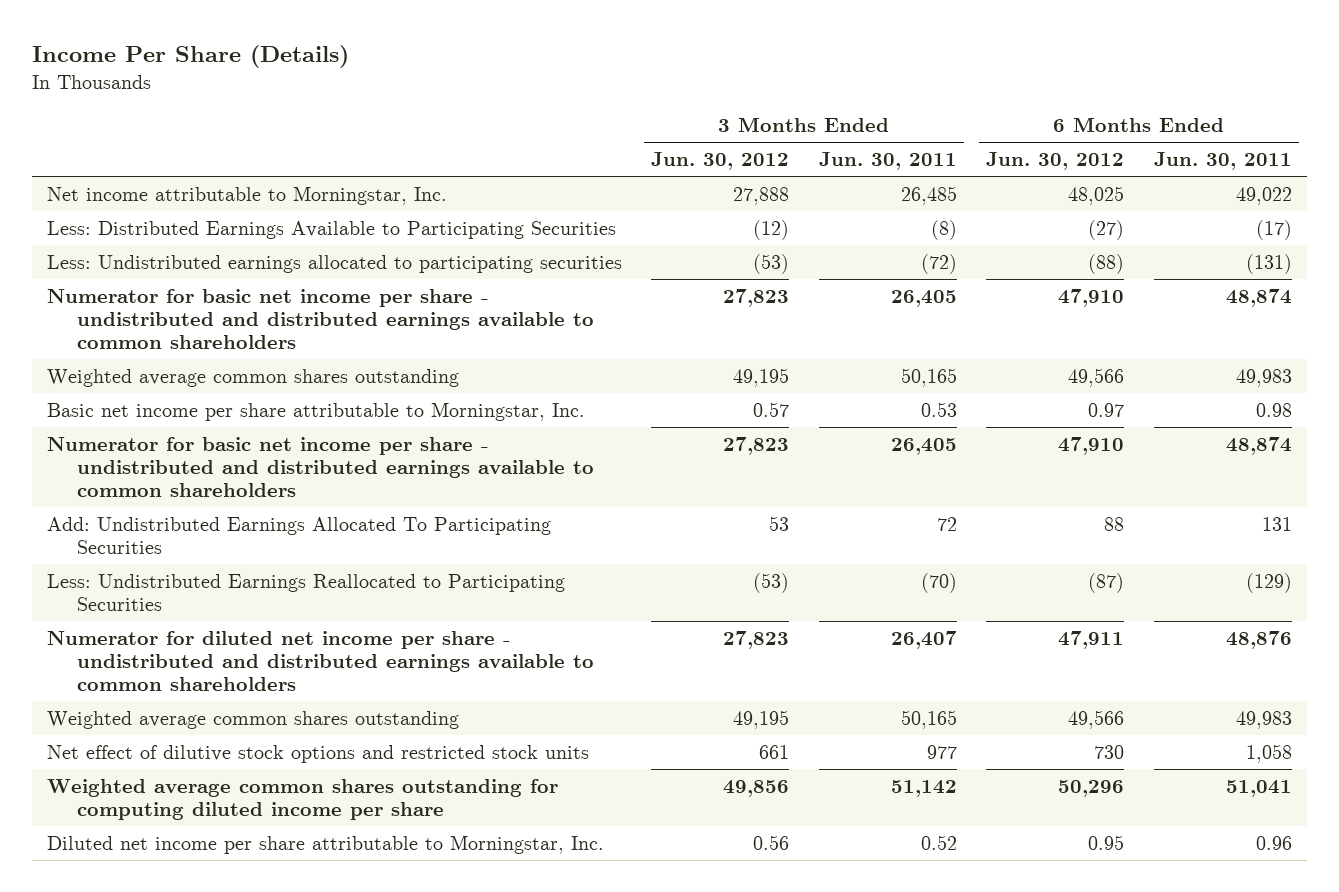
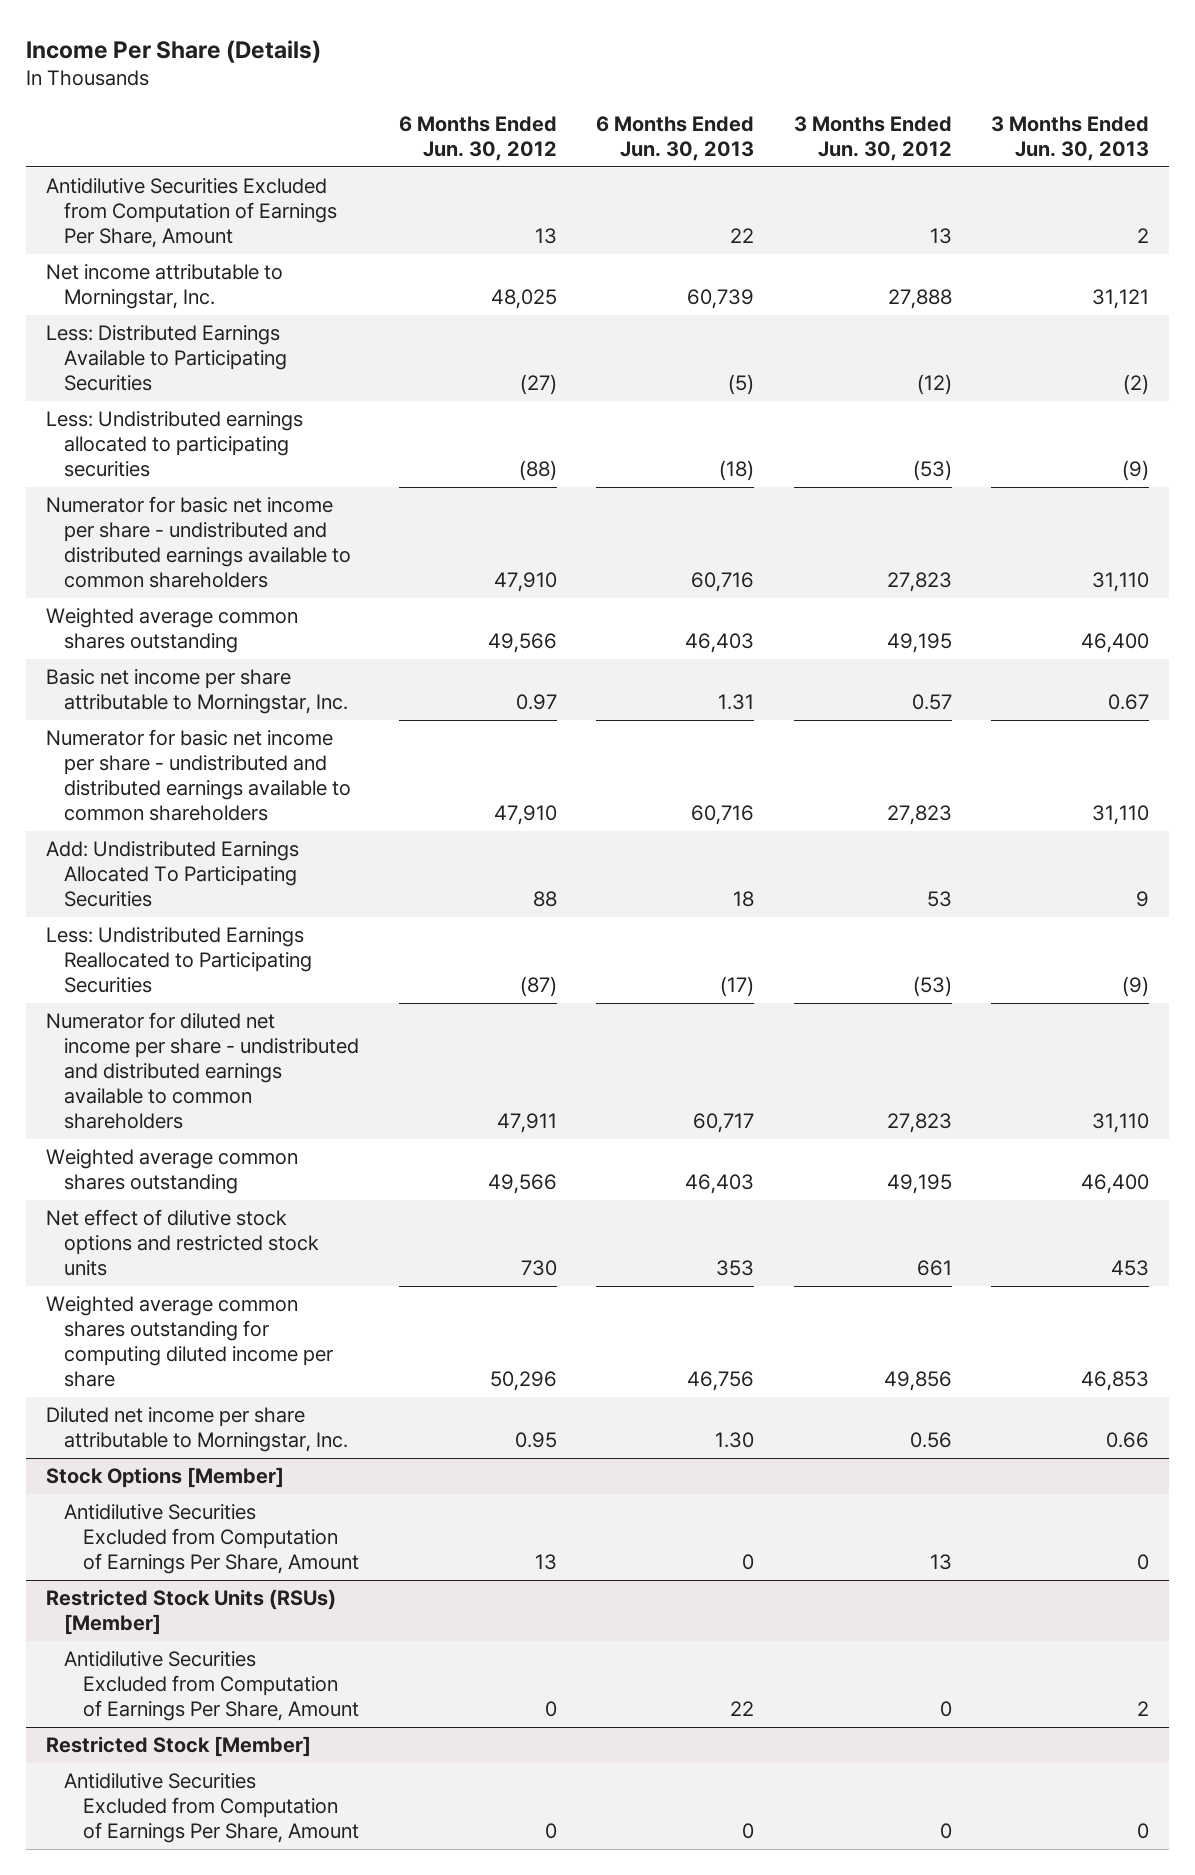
- | 3 Months Ended Jun. 30, 2012 | 3 Months Ended Jun. 30, 2011 | 6 Months Ended Jun. 30, 2012 | 6 Months Ended Jun. 30, 2011
+ | 6 Months Ended Jun. 30, 2012 | 6 Months Ended Jun. 30, 2013 | 3 Months Ended Jun. 30, 2012 | 3 Months Ended Jun. 30, 2013
+ Antidilutive Securities Excluded from Computation of Earnings Per Share, Amount | 13 | 22 | 13 | 2
+ Stock Options [Member]
+ Antidilutive Securities Excluded from Computation of Earnings Per Share, Amount | 13 | 0 | 13 | 0
+ Restricted Stock Units (RSUs) [Member]
+ Antidilutive Securities Excluded from Computation of Earnings Per Share, Amount | 0 | 22 | 0 | 2
+ Restricted Stock [Member]
+ Antidilutive Securities Excluded from Computation of Earnings Per Share, Amount | 0 | 0 | 0 | 0

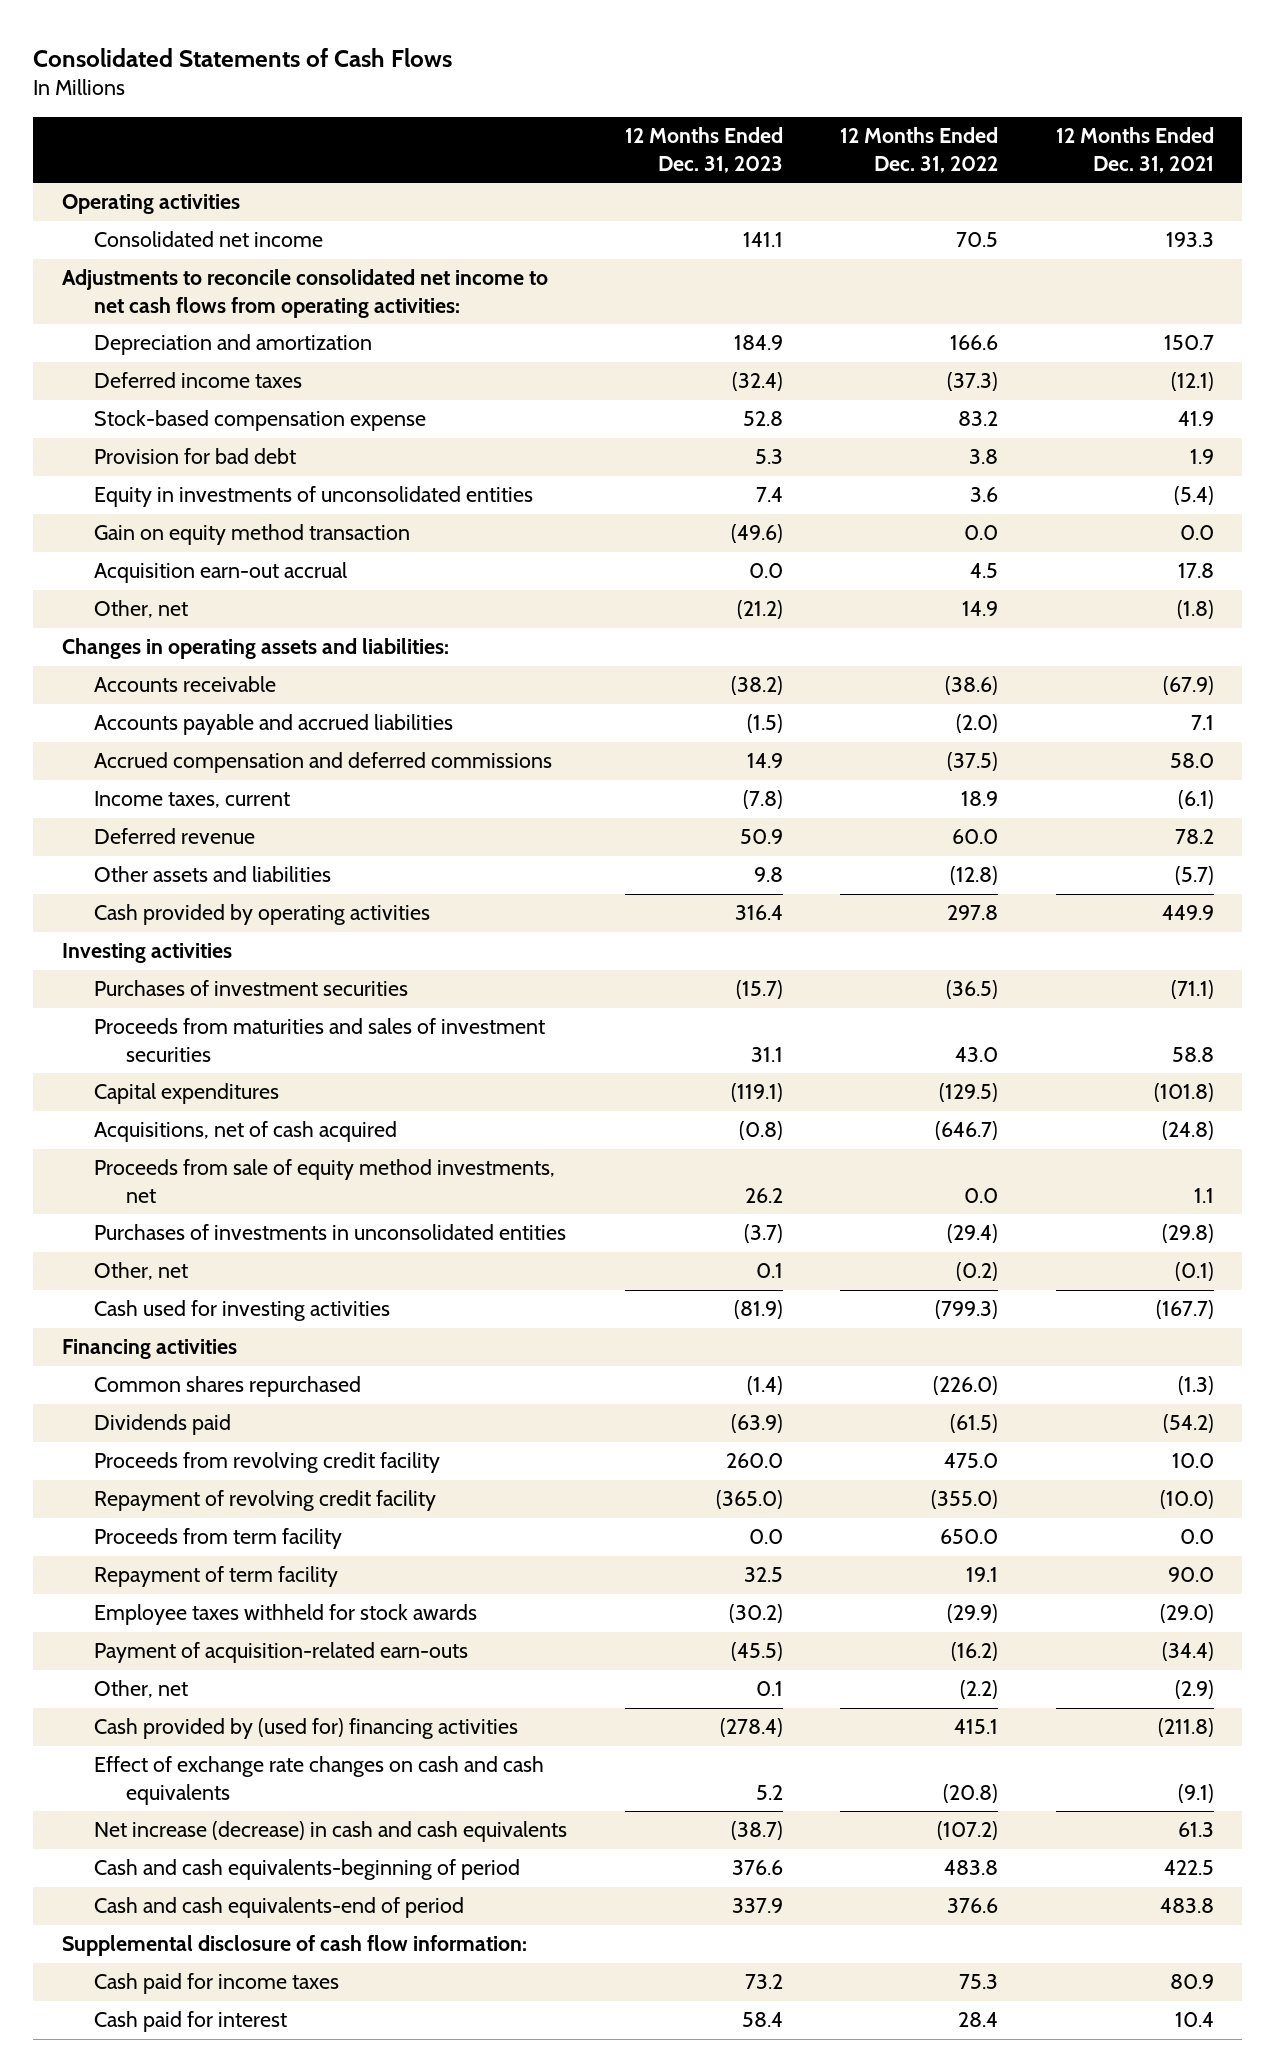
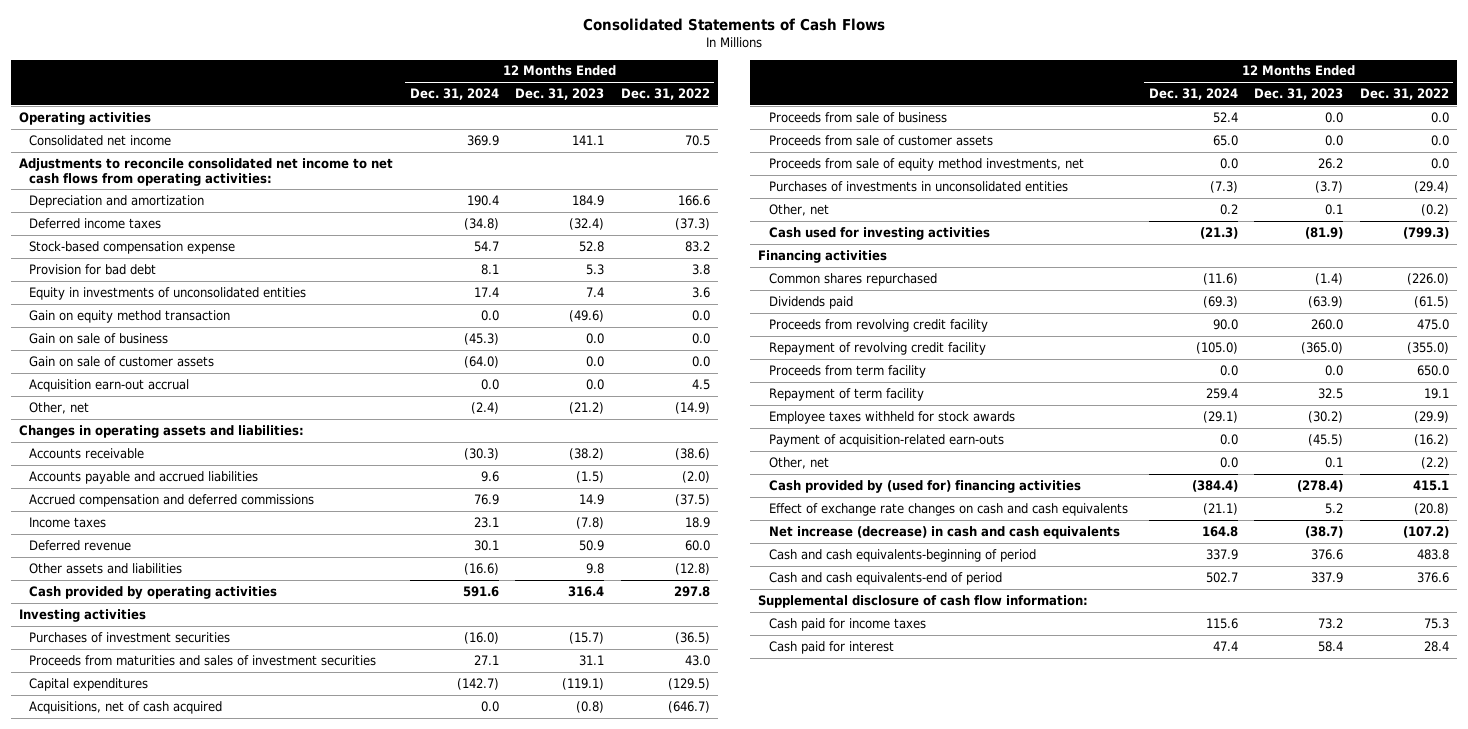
- | 12 Months Ended Dec. 31, 2023 | 12 Months Ended Dec. 31, 2022 | 12 Months Ended Dec. 31, 2021
+ | 12 Months Ended Dec. 31, 2024 | 12 Months Ended Dec. 31, 2023 | 12 Months Ended Dec. 31, 2022
+ Gain on sale of business | (45.3) | 0.0 | 0.0
+ Gain on sale of customer assets | (64.0) | 0.0 | 0.0
- Other, net | (21.2) | 14.9 | (1.8)
+ Other, net | (2.4) | (21.2) | (14.9)
- Income taxes, current | (7.8) | 18.9 | (6.1)
+ Income taxes | 23.1 | (7.8) | 18.9
+ Proceeds from sale of business | 52.4 | 0.0 | 0.0
+ Proceeds from sale of customer assets | 65.0 | 0.0 | 0.0

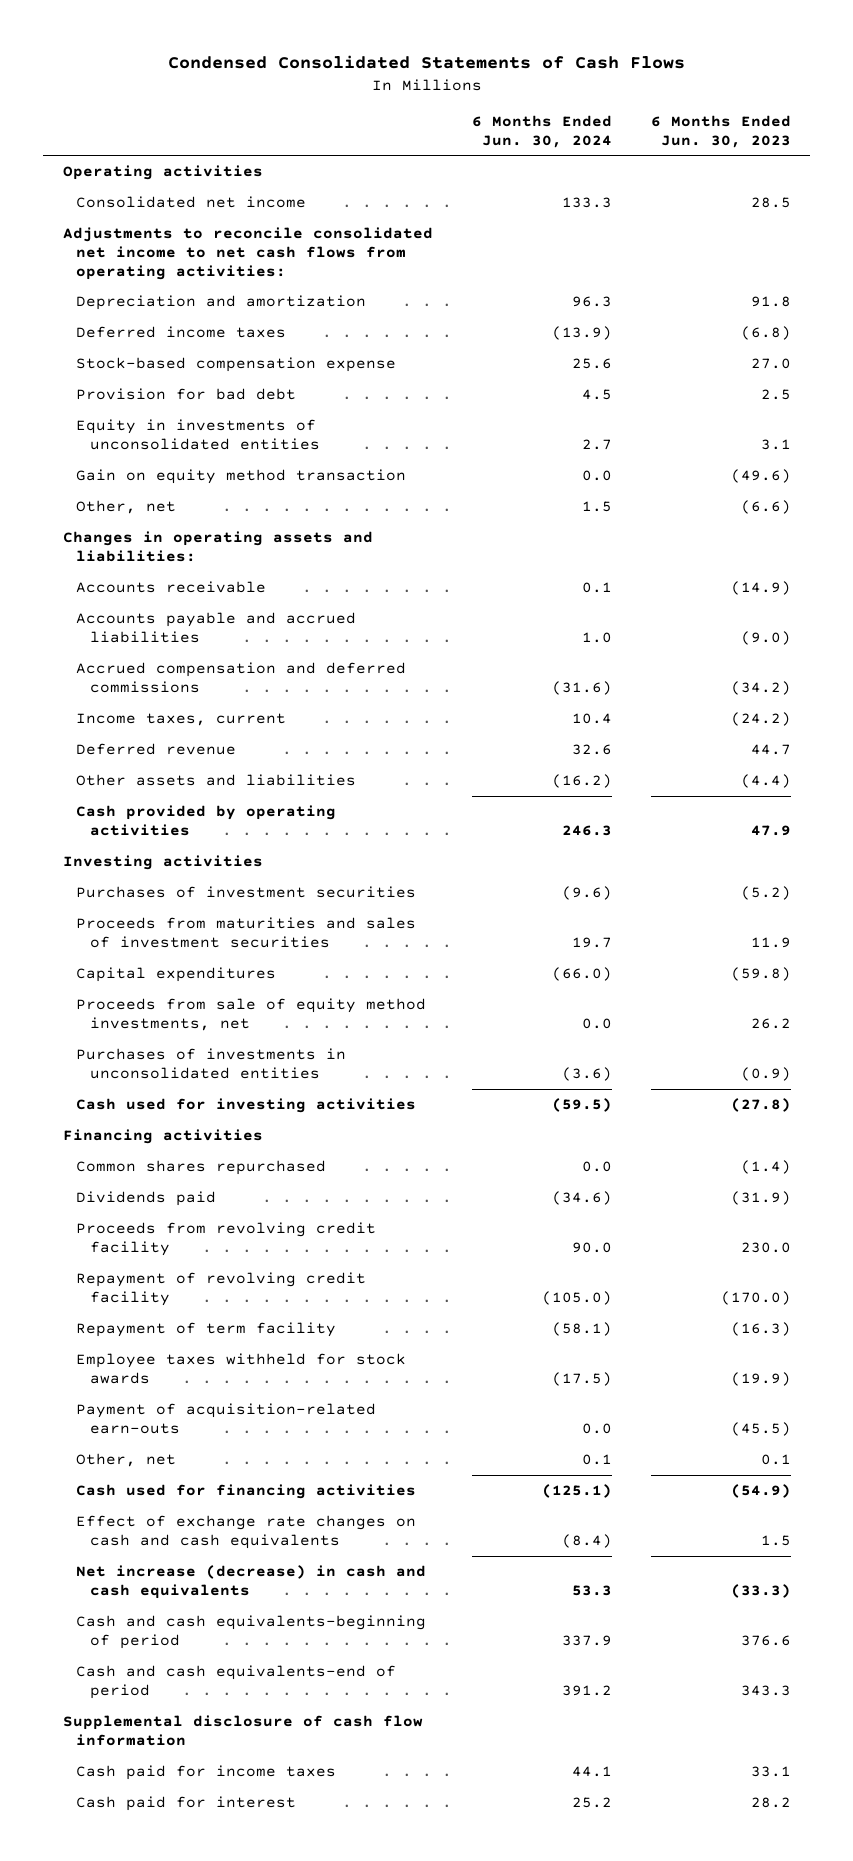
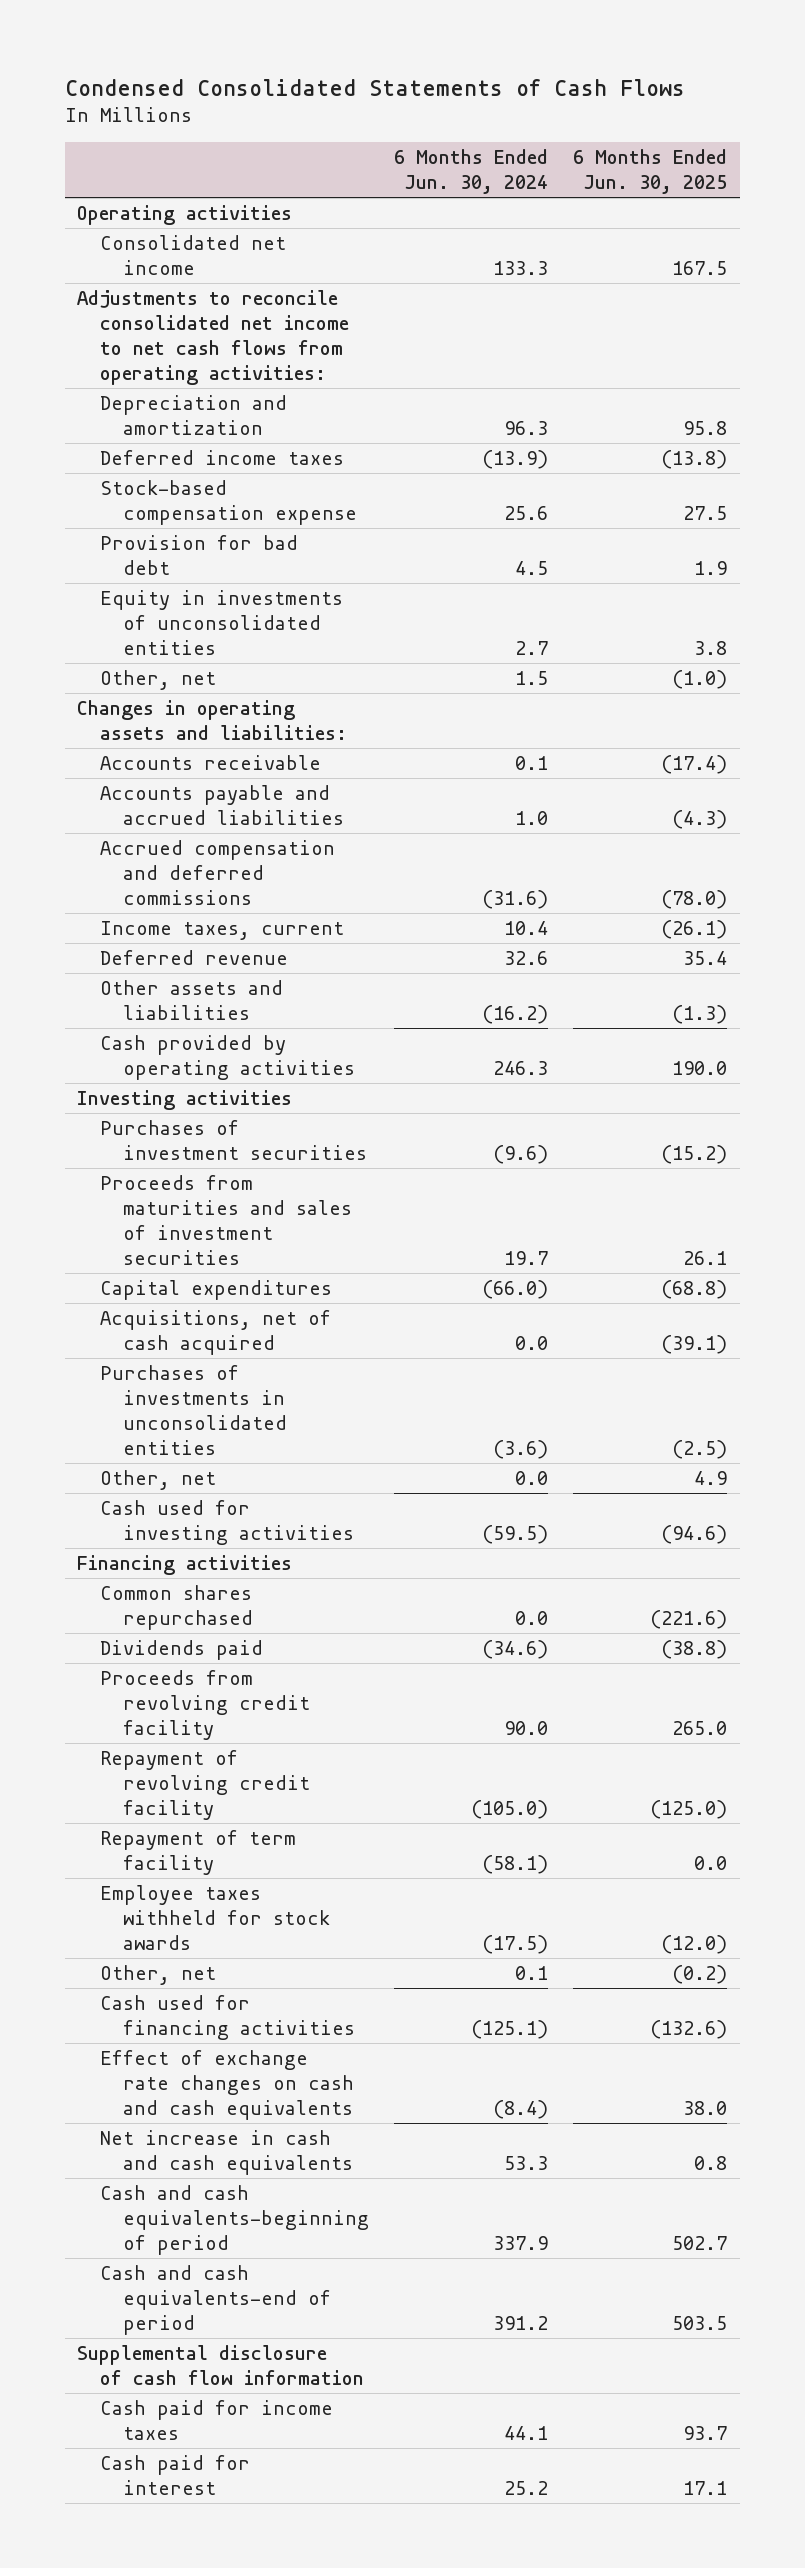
- | 6 Months Ended Jun. 30, 2024 | 6 Months Ended Jun. 30, 2023
+ | 6 Months Ended Jun. 30, 2024 | 6 Months Ended Jun. 30, 2025
- Gain on equity method transaction | 0.0 | (49.6)
- Proceeds from sale of equity method investments, net | 0.0 | 26.2
+ Acquisitions, net of cash acquired | 0.0 | (39.1)
+ Other, net | 0.0 | 4.9
- Payment of acquisition-related earn-outs | 0.0 | (45.5)
- Net increase (decrease) in cash and cash equivalents | 53.3 | (33.3)
+ Net increase in cash and cash equivalents | 53.3 | 0.8

